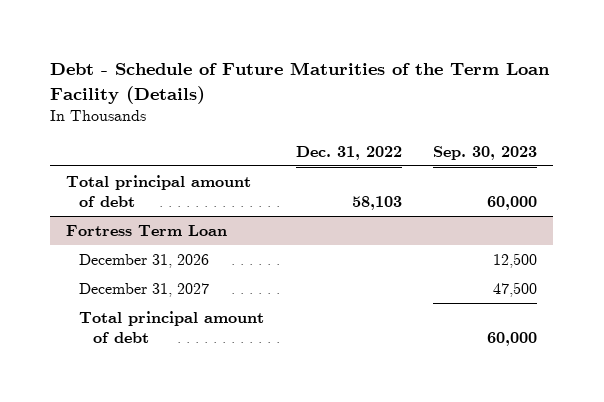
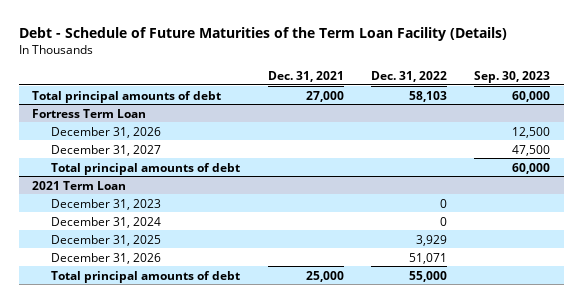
- | Dec. 31, 2022 | Sep. 30, 2023
+ | Dec. 31, 2021 | Dec. 31, 2022 | Sep. 30, 2023
- Total principal amount of debt | 58,103 | 60,000
+ Total principal amounts of debt | 27,000 | 58,103 | 60,000
@ Fortress Term Loan
- Total principal amount of debt | | 60,000
+ Total principal amounts of debt | | | 60,000
+ 2021 Term Loan
+ December 31, 2023 | | 0 |
+ December 31, 2024 | | 0 |
+ December 31, 2025 | | 3,929 |
+ December 31, 2026 | | 51,071 |
+ Total principal amounts of debt | 25,000 | 55,000 |

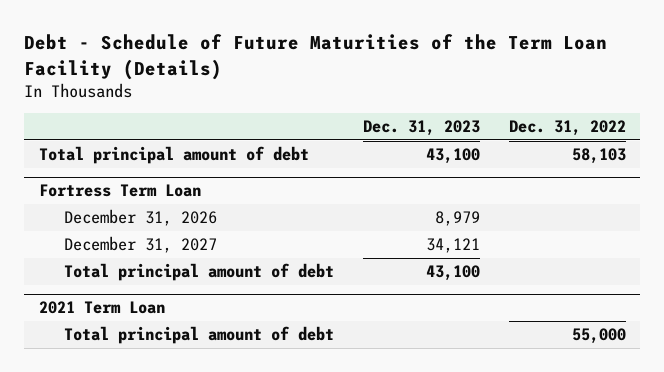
- | Dec. 31, 2021 | Dec. 31, 2022 | Sep. 30, 2023
+ | Dec. 31, 2023 | Dec. 31, 2022
- Total principal amounts of debt | 27,000 | 58,103 | 60,000
+ Total principal amount of debt | 43,100 | 58,103
@ Fortress Term Loan
- Total principal amounts of debt | | | 60,000
+ Total principal amount of debt | 43,100 |
@ 2021 Term Loan
- December 31, 2023 | | 0 |
- December 31, 2024 | | 0 |
- December 31, 2025 | | 3,929 |
- December 31, 2026 | | 51,071 |
- Total principal amounts of debt | 25,000 | 55,000 |
+ Total principal amount of debt | | 55,000

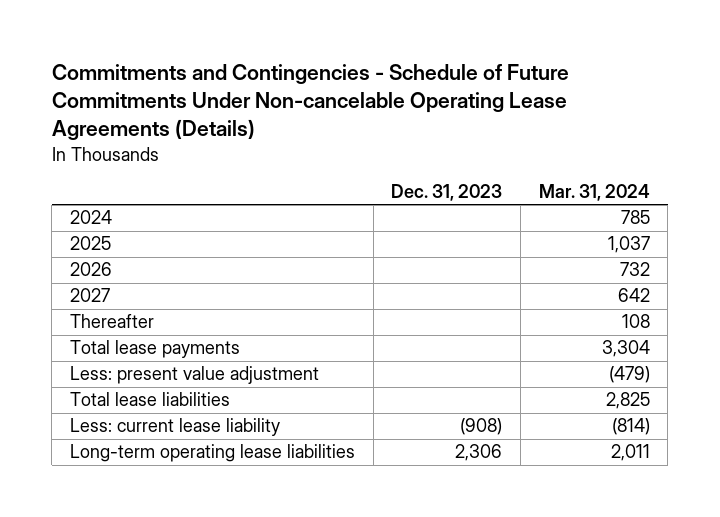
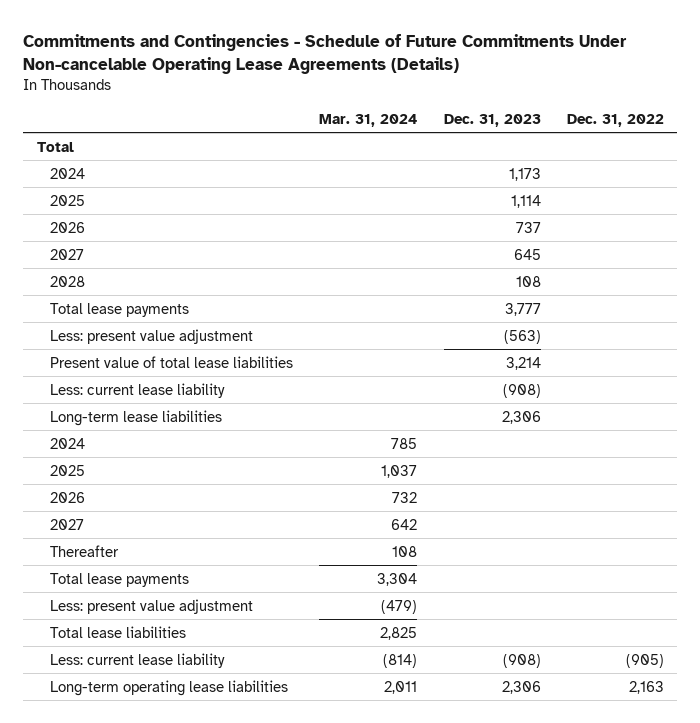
- | Dec. 31, 2023 | Mar. 31, 2024
+ | Mar. 31, 2024 | Dec. 31, 2023 | Dec. 31, 2022
+ Total
+ 2024 | | 1,173 |
+ 2025 | | 1,114 |
+ 2026 | | 737 |
+ 2027 | | 645 |
+ 2028 | | 108 |
+ Total lease payments | | 3,777 |
+ Less: present value adjustment | | (563) |
+ Present value of total lease liabilities | | 3,214 |
+ Less: current lease liability | | (908) |
+ Long-term lease liabilities | | 2,306 |

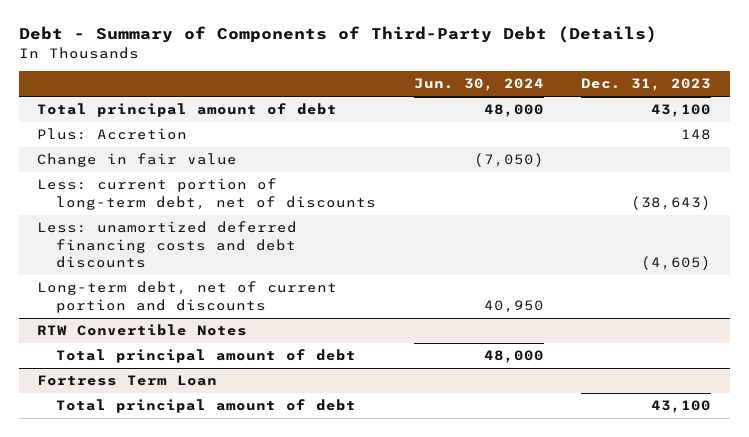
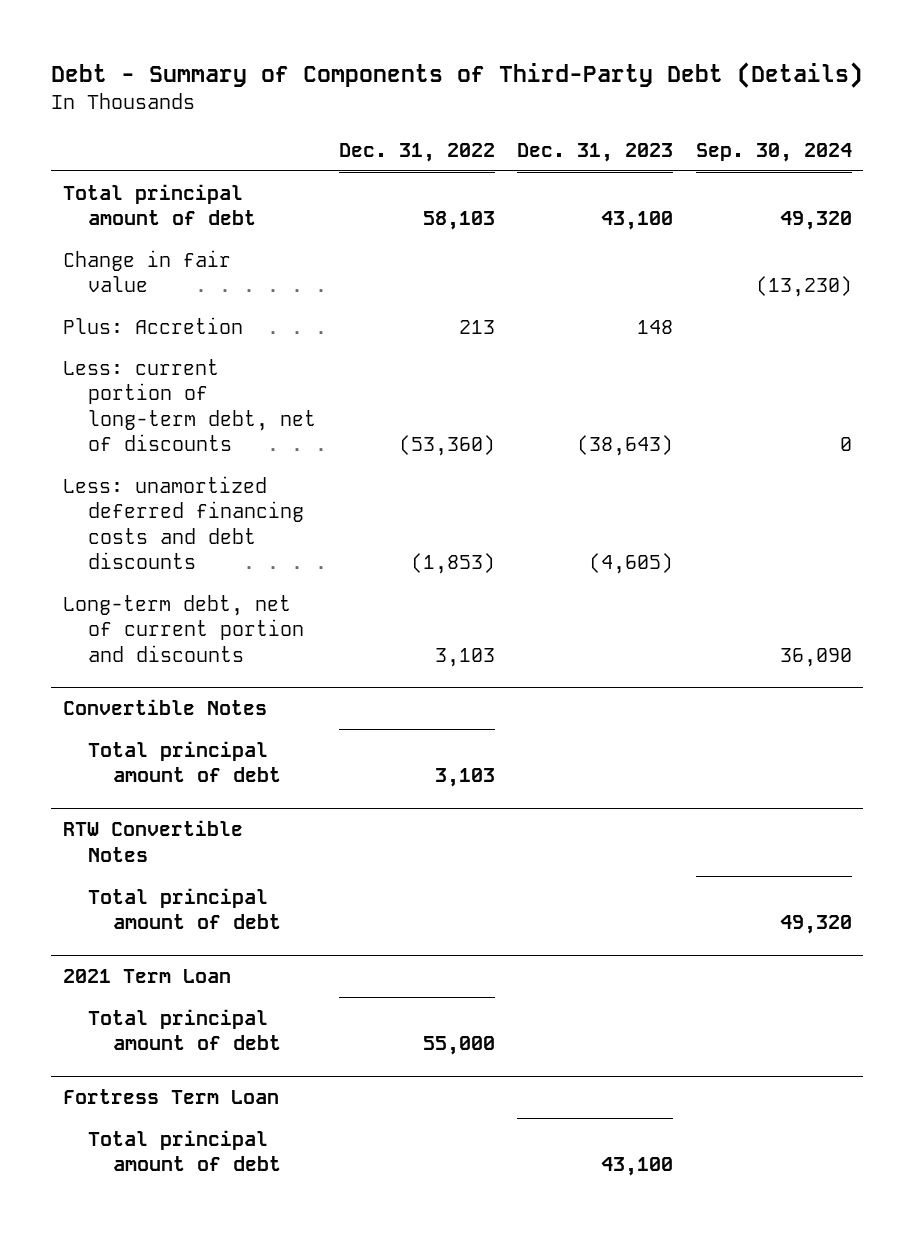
- | Jun. 30, 2024 | Dec. 31, 2023
+ | Dec. 31, 2022 | Dec. 31, 2023 | Sep. 30, 2024
moved down: Plus: Accretion | 213 | 148 |
+ Convertible Notes
+ Total principal amount of debt | 3,103 | |
+ 2021 Term Loan
+ Total principal amount of debt | 55,000 | |

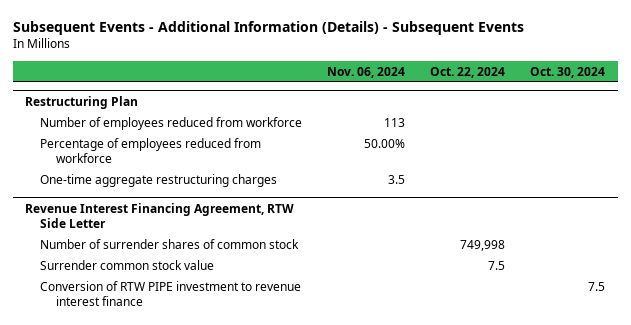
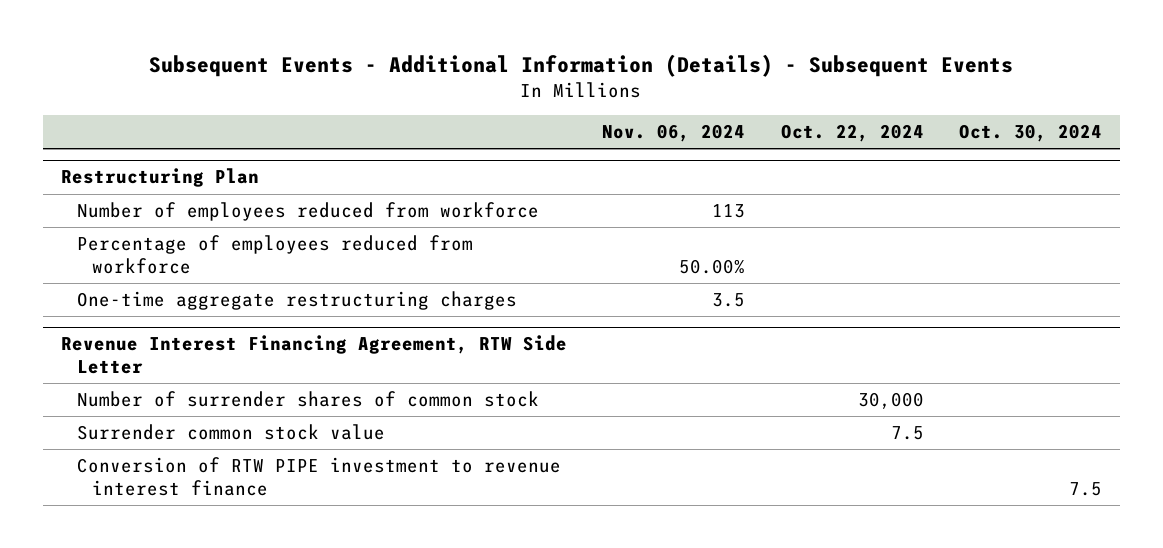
@ Revenue Interest Financing Agreement, RTW Side Letter
- Number of surrender shares of common stock | | 749,998 |
+ Number of surrender shares of common stock | | 30,000 |

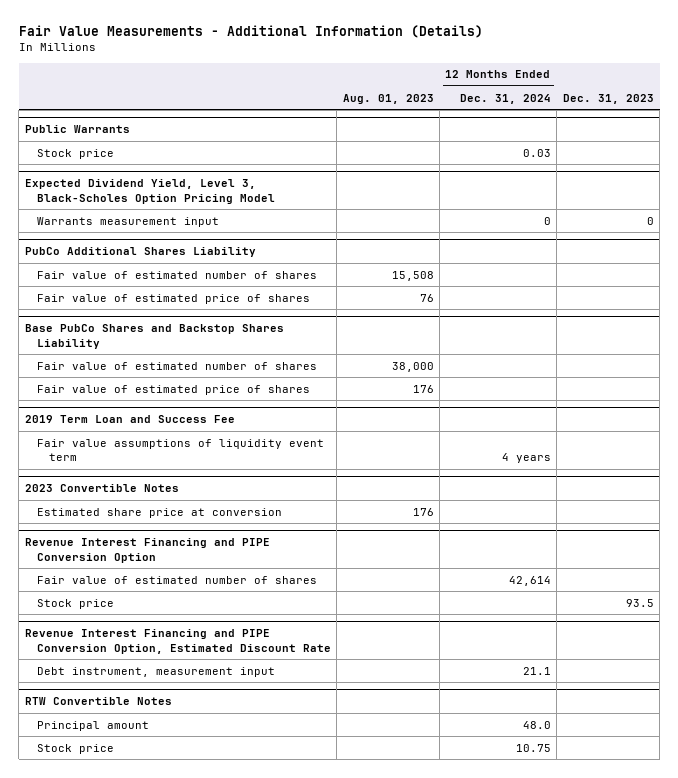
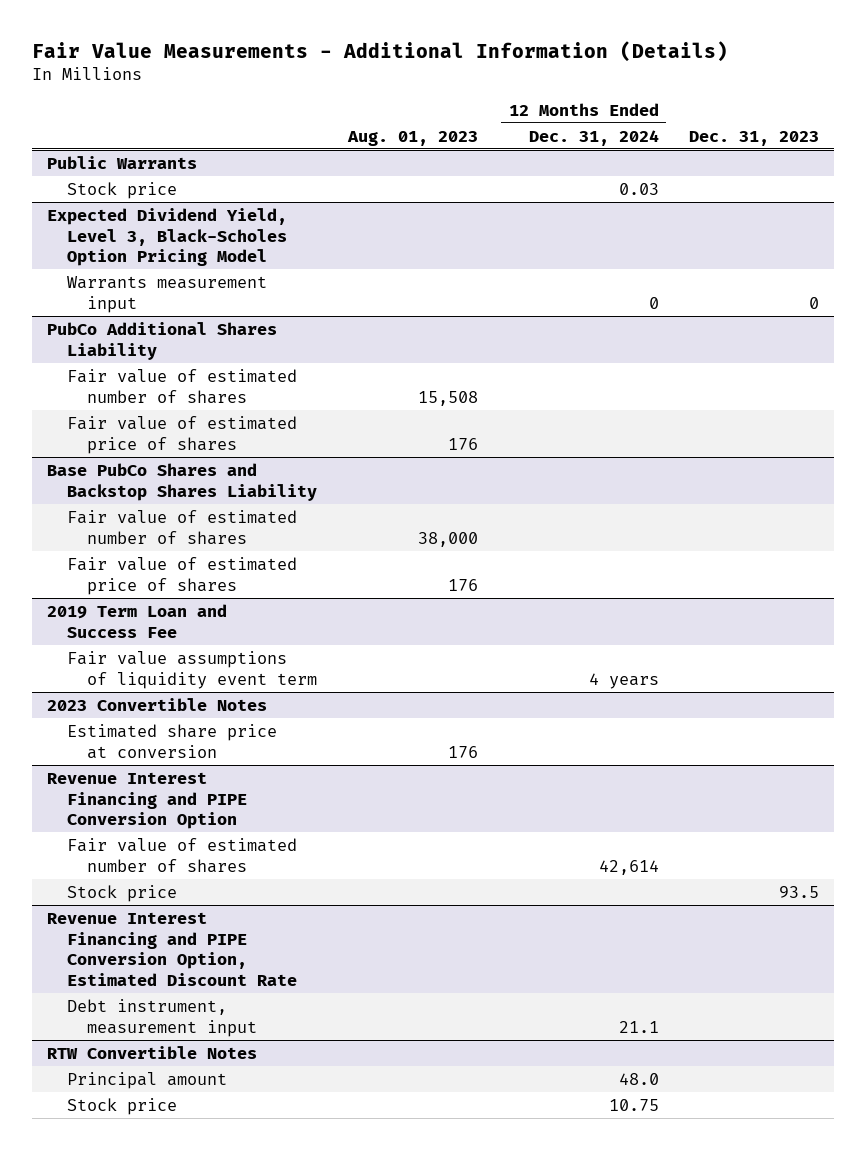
@ PubCo Additional Shares Liability
- Fair value of estimated price of shares | 76 | |
+ Fair value of estimated price of shares | 176 | |

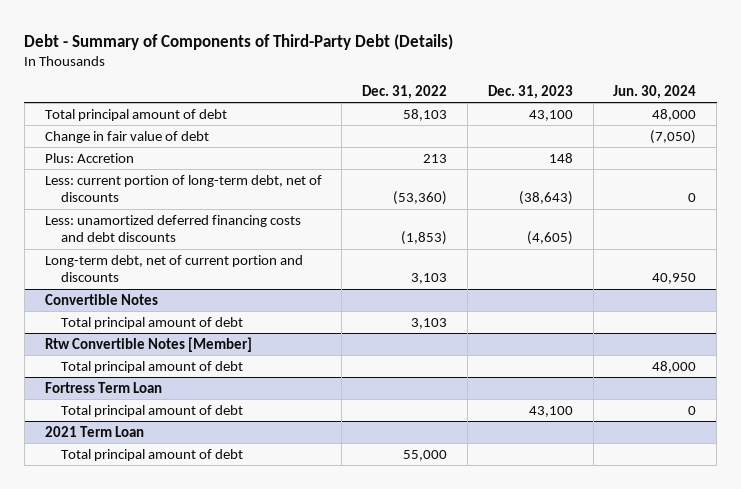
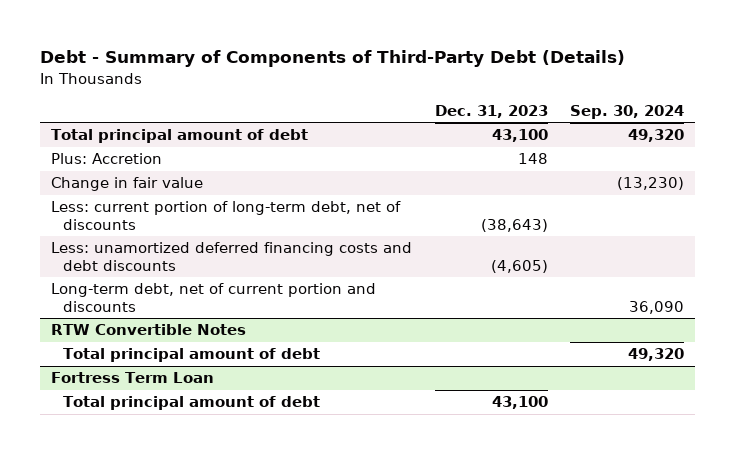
- | Dec. 31, 2022 | Dec. 31, 2023 | Jun. 30, 2024
+ | Dec. 31, 2023 | Sep. 30, 2024
- Change in fair value of debt | | | (7,050)
+ Change in fair value | | (13,230)
- Convertible Notes
- Total principal amount of debt | 3,103 | |
- Rtw Convertible Notes [Member]
+ RTW Convertible Notes
- 2021 Term Loan
- Total principal amount of debt | 55,000 | |

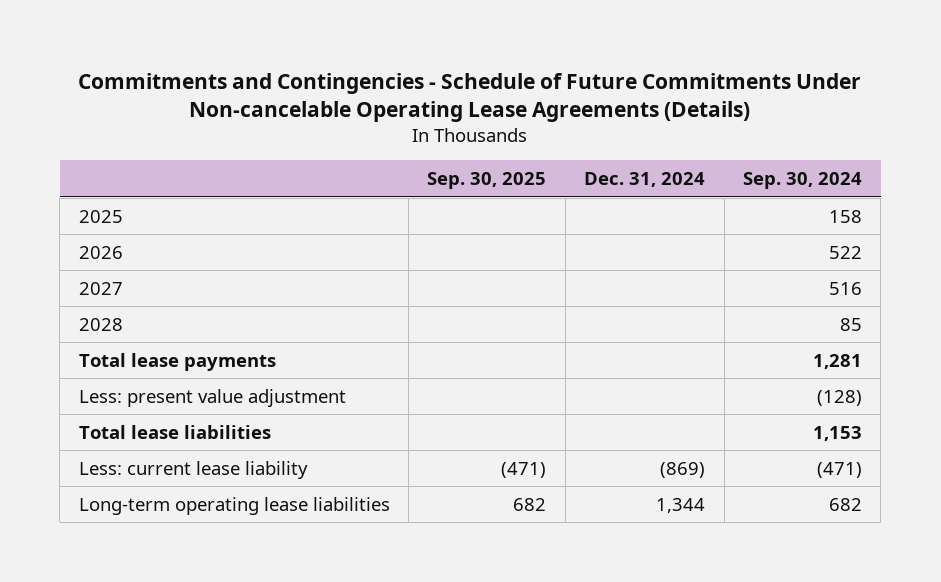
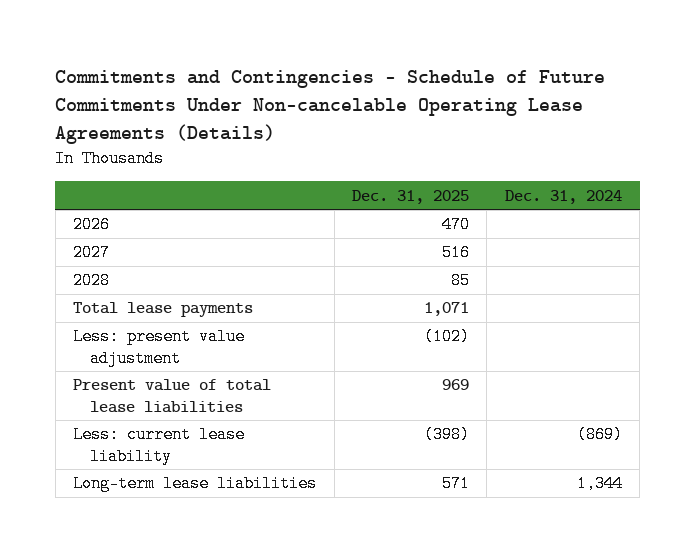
- | Sep. 30, 2025 | Dec. 31, 2024 | Sep. 30, 2024
+ | Dec. 31, 2025 | Dec. 31, 2024
- 2025 | | | 158
- Total lease liabilities | | | 1,153
+ Present value of total lease liabilities | 969 |
- Long-term operating lease liabilities | 682 | 1,344 | 682
+ Long-term lease liabilities | 571 | 1,344

